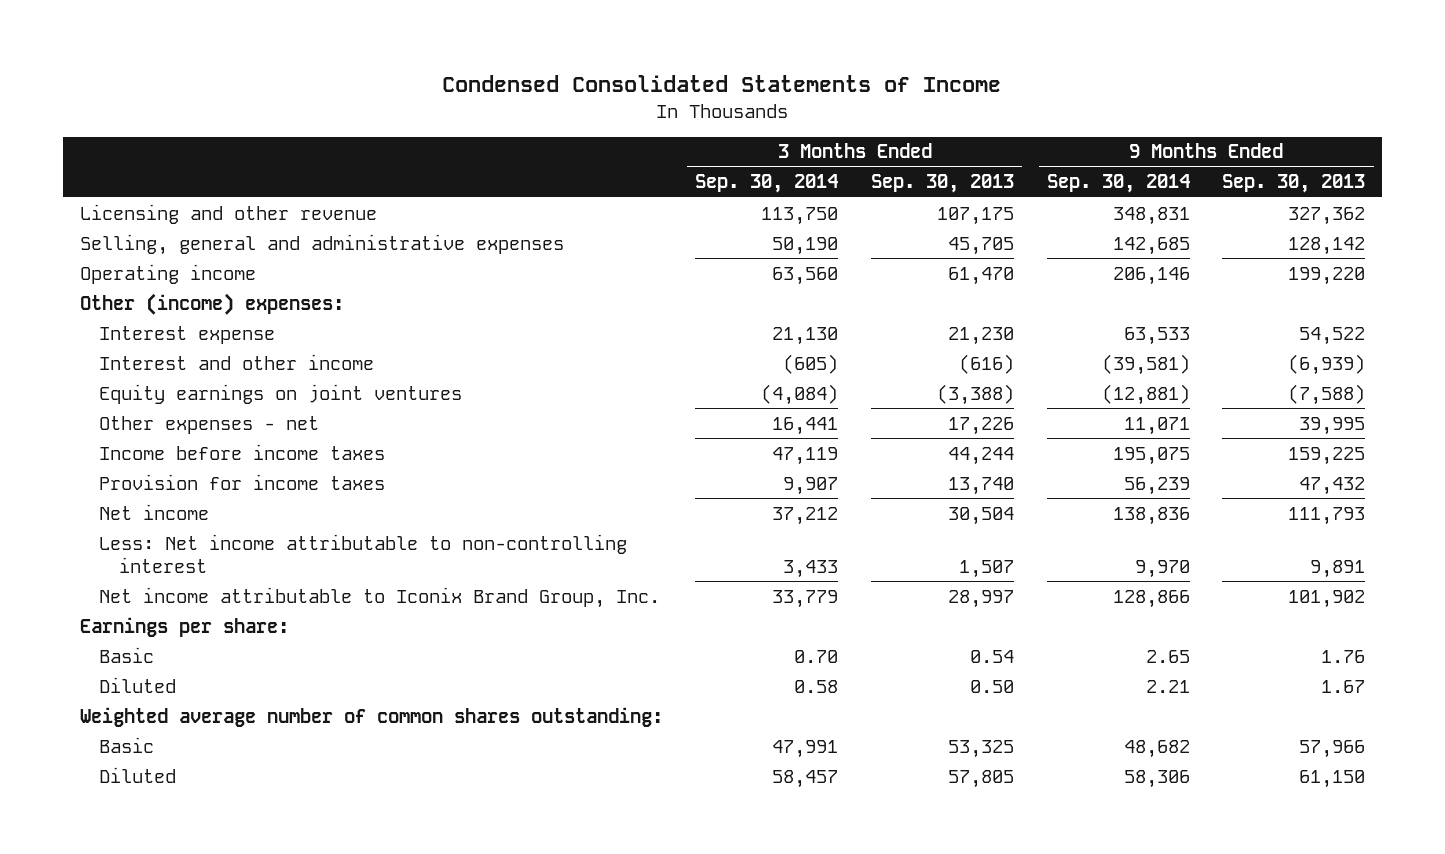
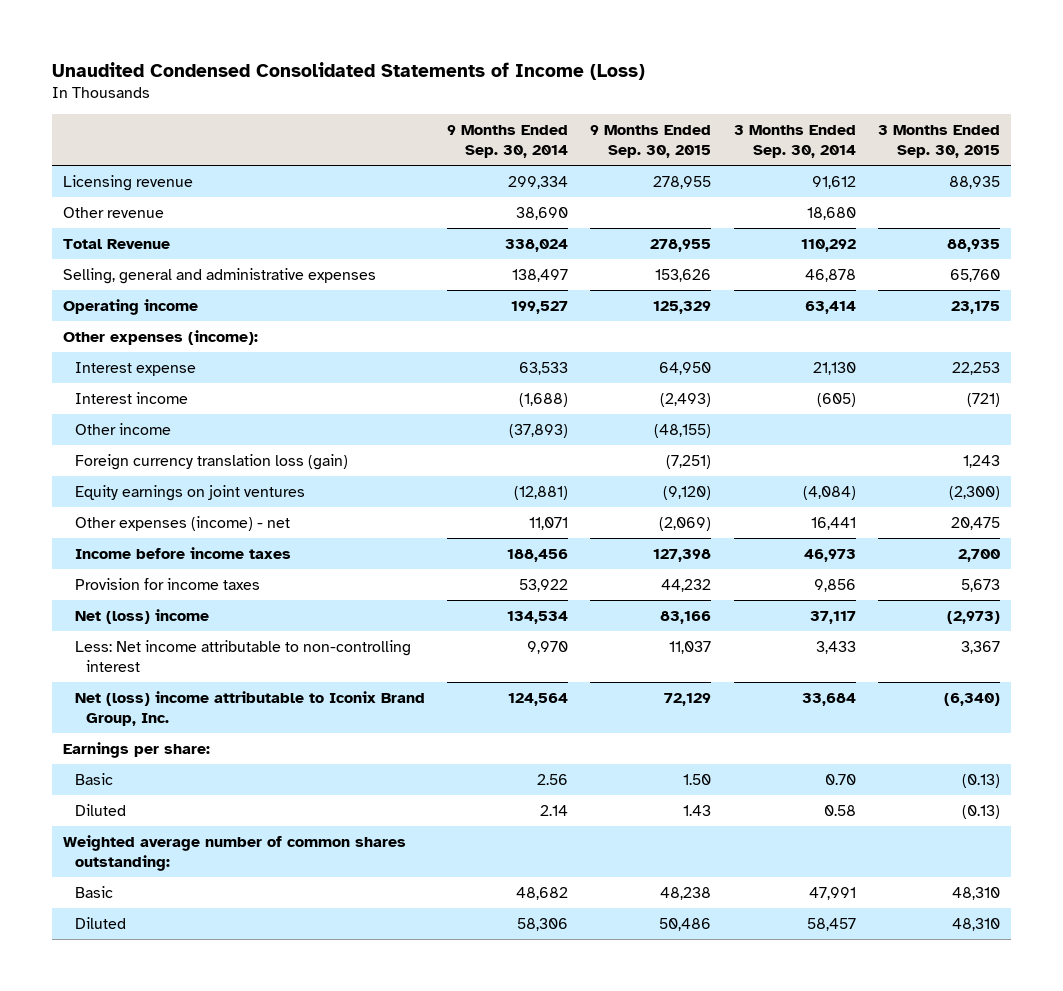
- Condensed Consolidated Statements of Income
+ Unaudited Condensed Consolidated Statements of Income (Loss)
- | 3 Months Ended Sep. 30, 2014 | 3 Months Ended Sep. 30, 2013 | 9 Months Ended Sep. 30, 2014 | 9 Months Ended Sep. 30, 2013
+ | 9 Months Ended Sep. 30, 2014 | 9 Months Ended Sep. 30, 2015 | 3 Months Ended Sep. 30, 2014 | 3 Months Ended Sep. 30, 2015
- Licensing and other revenue | 113,750 | 107,175 | 348,831 | 327,362
- Selling, general and administrative expenses | 50,190 | 45,705 | 142,685 | 128,142
- Operating income | 63,560 | 61,470 | 206,146 | 199,220
- Other (income) expenses:
+ Licensing revenue | 299,334 | 278,955 | 91,612 | 88,935
+ Other revenue | 38,690 | | 18,680 |
+ Total Revenue | 338,024 | 278,955 | 110,292 | 88,935
+ Selling, general and administrative expenses | 138,497 | 153,626 | 46,878 | 65,760
+ Operating income | 199,527 | 125,329 | 63,414 | 23,175
+ Other expenses (income):
- Interest and other income | (605) | (616) | (39,581) | (6,939)
+ Interest income | (1,688) | (2,493) | (605) | (721)
+ Other income | (37,893) | (48,155) | |
+ Foreign currency translation loss (gain) | | (7,251) | | 1,243
- Other expenses - net | 16,441 | 17,226 | 11,071 | 39,995
- Income before income taxes | 47,119 | 44,244 | 195,075 | 159,225
- Provision for income taxes | 9,907 | 13,740 | 56,239 | 47,432
- Net income | 37,212 | 30,504 | 138,836 | 111,793
+ Other expenses (income) - net | 11,071 | (2,069) | 16,441 | 20,475
+ Income before income taxes | 188,456 | 127,398 | 46,973 | 2,700
+ Provision for income taxes | 53,922 | 44,232 | 9,856 | 5,673
+ Net (loss) income | 134,534 | 83,166 | 37,117 | (2,973)
- Net income attributable to Iconix Brand Group, Inc. | 33,779 | 28,997 | 128,866 | 101,902
+ Net (loss) income attributable to Iconix Brand Group, Inc. | 124,564 | 72,129 | 33,684 | (6,340)
- Basic | 0.70 | 0.54 | 2.65 | 1.76
- Diluted | 0.58 | 0.50 | 2.21 | 1.67
+ Basic | 2.56 | 1.50 | 0.70 | (0.13)
+ Diluted | 2.14 | 1.43 | 0.58 | (0.13)

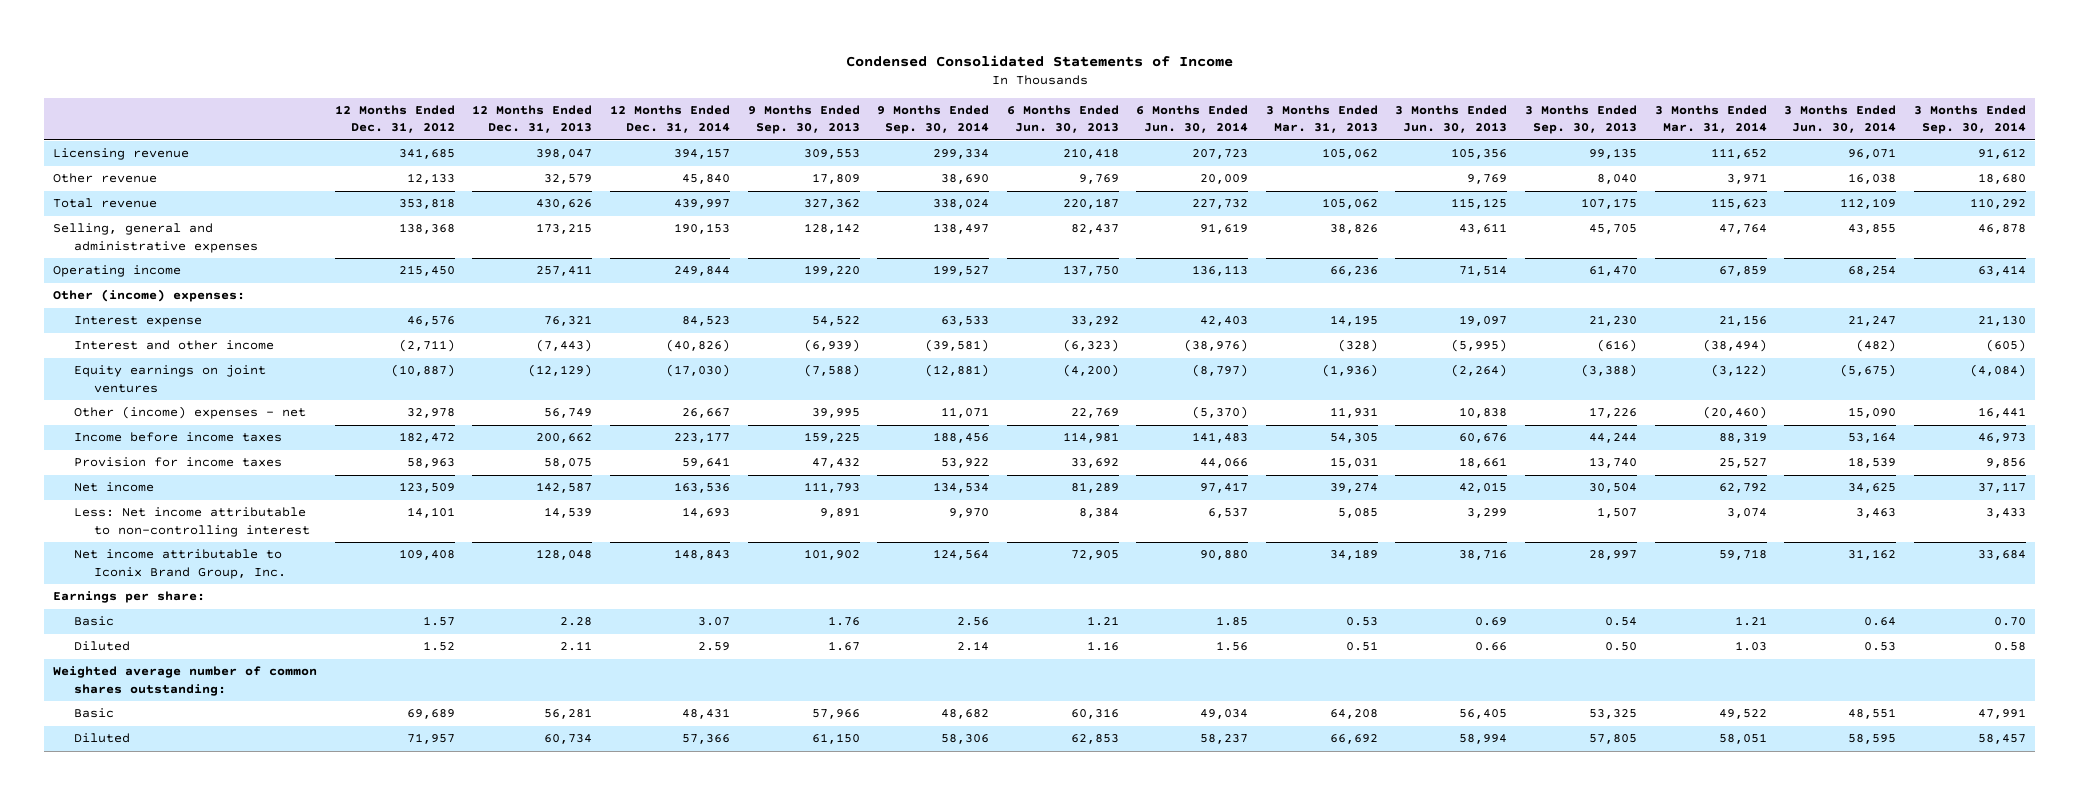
- Unaudited Condensed Consolidated Statements of Income (Loss)
+ Condensed Consolidated Statements of Income
- | 9 Months Ended Sep. 30, 2014 | 9 Months Ended Sep. 30, 2015 | 3 Months Ended Sep. 30, 2014 | 3 Months Ended Sep. 30, 2015
+ | 12 Months Ended Dec. 31, 2012 | 12 Months Ended Dec. 31, 2013 | 12 Months Ended Dec. 31, 2014 | 9 Months Ended Sep. 30, 2013 | 9 Months Ended Sep. 30, 2014 | 6 Months Ended Jun. 30, 2013 | 6 Months Ended Jun. 30, 2014 | 3 Months Ended Mar. 31, 2013 | 3 Months Ended Jun. 30, 2013 | 3 Months Ended Sep. 30, 2013 | 3 Months Ended Mar. 31, 2014 | 3 Months Ended Jun. 30, 2014 | 3 Months Ended Sep. 30, 2014
- Total Revenue | 338,024 | 278,955 | 110,292 | 88,935
+ Total revenue | 353,818 | 430,626 | 439,997 | 327,362 | 338,024 | 220,187 | 227,732 | 105,062 | 115,125 | 107,175 | 115,623 | 112,109 | 110,292
- Other expenses (income):
+ Other (income) expenses:
- Interest income | (1,688) | (2,493) | (605) | (721)
- Other income | (37,893) | (48,155) | |
- Foreign currency translation loss (gain) | | (7,251) | | 1,243
+ Interest and other income | (2,711) | (7,443) | (40,826) | (6,939) | (39,581) | (6,323) | (38,976) | (328) | (5,995) | (616) | (38,494) | (482) | (605)
- Other expenses (income) - net | 11,071 | (2,069) | 16,441 | 20,475
+ Other (income) expenses - net | 32,978 | 56,749 | 26,667 | 39,995 | 11,071 | 22,769 | (5,370) | 11,931 | 10,838 | 17,226 | (20,460) | 15,090 | 16,441
- Net (loss) income | 134,534 | 83,166 | 37,117 | (2,973)
+ Net income | 123,509 | 142,587 | 163,536 | 111,793 | 134,534 | 81,289 | 97,417 | 39,274 | 42,015 | 30,504 | 62,792 | 34,625 | 37,117
- Net (loss) income attributable to Iconix Brand Group, Inc. | 124,564 | 72,129 | 33,684 | (6,340)
+ Net income attributable to Iconix Brand Group, Inc. | 109,408 | 128,048 | 148,843 | 101,902 | 124,564 | 72,905 | 90,880 | 34,189 | 38,716 | 28,997 | 59,718 | 31,162 | 33,684

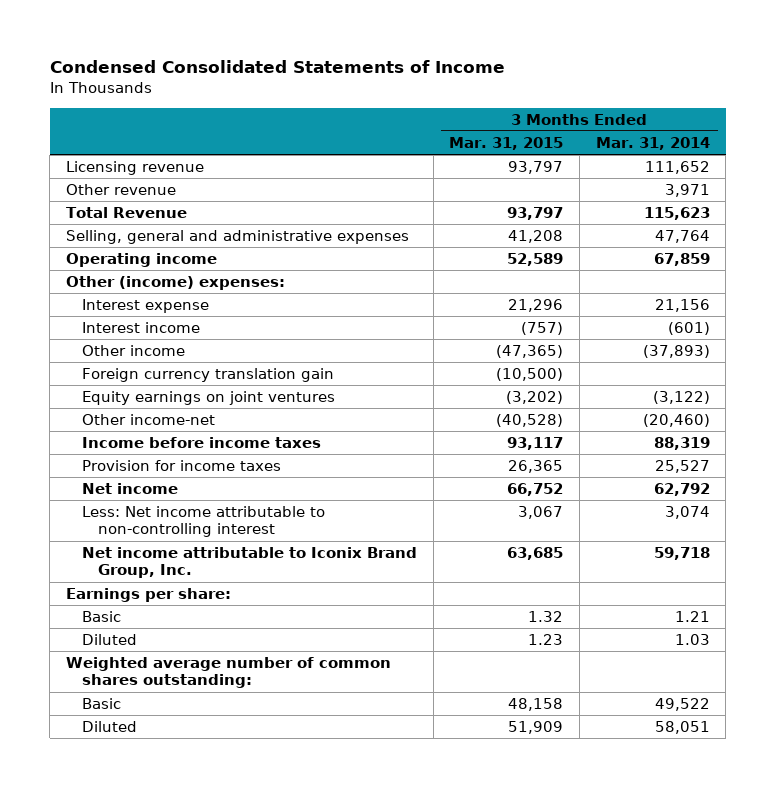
- | 12 Months Ended Dec. 31, 2012 | 12 Months Ended Dec. 31, 2013 | 12 Months Ended Dec. 31, 2014 | 9 Months Ended Sep. 30, 2013 | 9 Months Ended Sep. 30, 2014 | 6 Months Ended Jun. 30, 2013 | 6 Months Ended Jun. 30, 2014 | 3 Months Ended Mar. 31, 2013 | 3 Months Ended Jun. 30, 2013 | 3 Months Ended Sep. 30, 2013 | 3 Months Ended Mar. 31, 2014 | 3 Months Ended Jun. 30, 2014 | 3 Months Ended Sep. 30, 2014
+ | 3 Months Ended Mar. 31, 2015 | 3 Months Ended Mar. 31, 2014
- Total revenue | 353,818 | 430,626 | 439,997 | 327,362 | 338,024 | 220,187 | 227,732 | 105,062 | 115,125 | 107,175 | 115,623 | 112,109 | 110,292
+ Total Revenue | 93,797 | 115,623
- Interest and other income | (2,711) | (7,443) | (40,826) | (6,939) | (39,581) | (6,323) | (38,976) | (328) | (5,995) | (616) | (38,494) | (482) | (605)
+ Interest income | (757) | (601)
+ Other income | (47,365) | (37,893)
+ Foreign currency translation gain | (10,500) |
- Other (income) expenses - net | 32,978 | 56,749 | 26,667 | 39,995 | 11,071 | 22,769 | (5,370) | 11,931 | 10,838 | 17,226 | (20,460) | 15,090 | 16,441
+ Other income-net | (40,528) | (20,460)

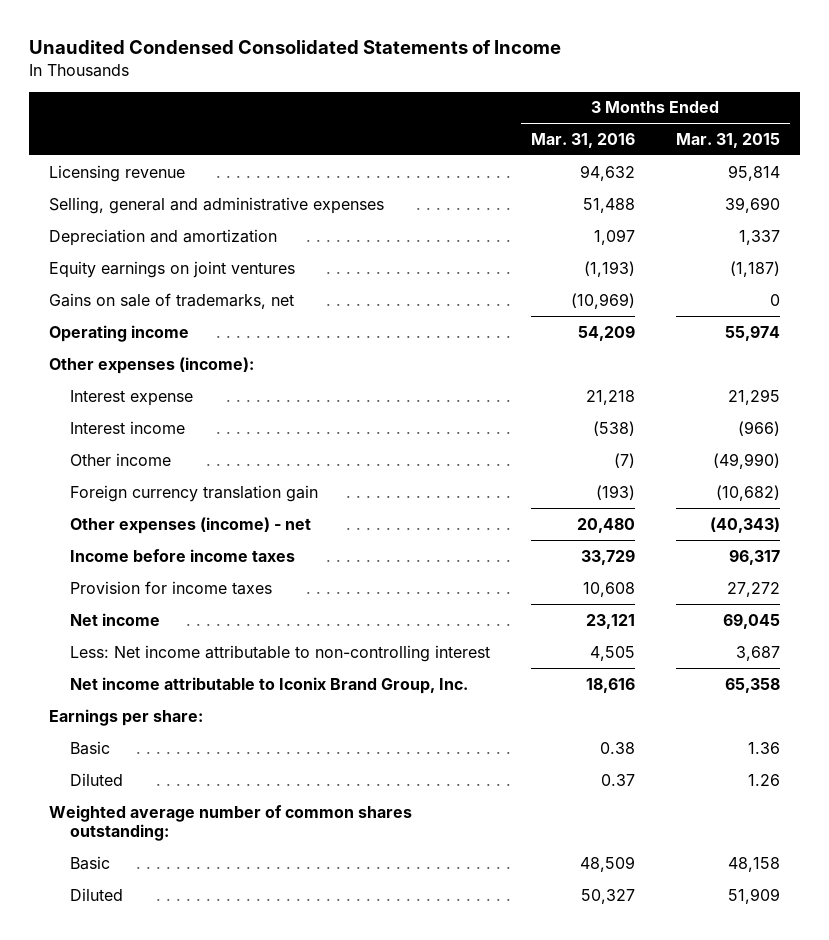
- Condensed Consolidated Statements of Income
+ Unaudited Condensed Consolidated Statements of Income
- | 3 Months Ended Mar. 31, 2015 | 3 Months Ended Mar. 31, 2014
+ | 3 Months Ended Mar. 31, 2016 | 3 Months Ended Mar. 31, 2015
- Licensing revenue | 93,797 | 111,652
- Other revenue | | 3,971
- Total Revenue | 93,797 | 115,623
- Selling, general and administrative expenses | 41,208 | 47,764
- Operating income | 52,589 | 67,859
- Other (income) expenses:
- Interest expense | 21,296 | 21,156
- Interest income | (757) | (601)
- Other income | (47,365) | (37,893)
- Foreign currency translation gain | (10,500) |
- Equity earnings on joint ventures | (3,202) | (3,122)
- Other income-net | (40,528) | (20,460)
- Income before income taxes | 93,117 | 88,319
- Provision for income taxes | 26,365 | 25,527
- Net income | 66,752 | 62,792
- Less: Net income attributable to non-controlling interest | 3,067 | 3,074
- Net income attributable to Iconix Brand Group, Inc. | 63,685 | 59,718
+ Licensing revenue | 94,632 | 95,814
+ Selling, general and administrative expenses | 51,488 | 39,690
+ Depreciation and amortization | 1,097 | 1,337
+ Equity earnings on joint ventures | (1,193) | (1,187)
+ Gains on sale of trademarks, net | (10,969) | 0
+ Operating income | 54,209 | 55,974
+ Other expenses (income):
+ Interest expense | 21,218 | 21,295
+ Interest income | (538) | (966)
+ Other income | (7) | (49,990)
+ Foreign currency translation gain | (193) | (10,682)
+ Other expenses (income) - net | 20,480 | (40,343)
+ Income before income taxes | 33,729 | 96,317
+ Provision for income taxes | 10,608 | 27,272
+ Net income | 23,121 | 69,045
+ Less: Net income attributable to non-controlling interest | 4,505 | 3,687
+ Net income attributable to Iconix Brand Group, Inc. | 18,616 | 65,358
- Basic | 1.32 | 1.21
- Diluted | 1.23 | 1.03
+ Basic | 0.38 | 1.36
+ Diluted | 0.37 | 1.26

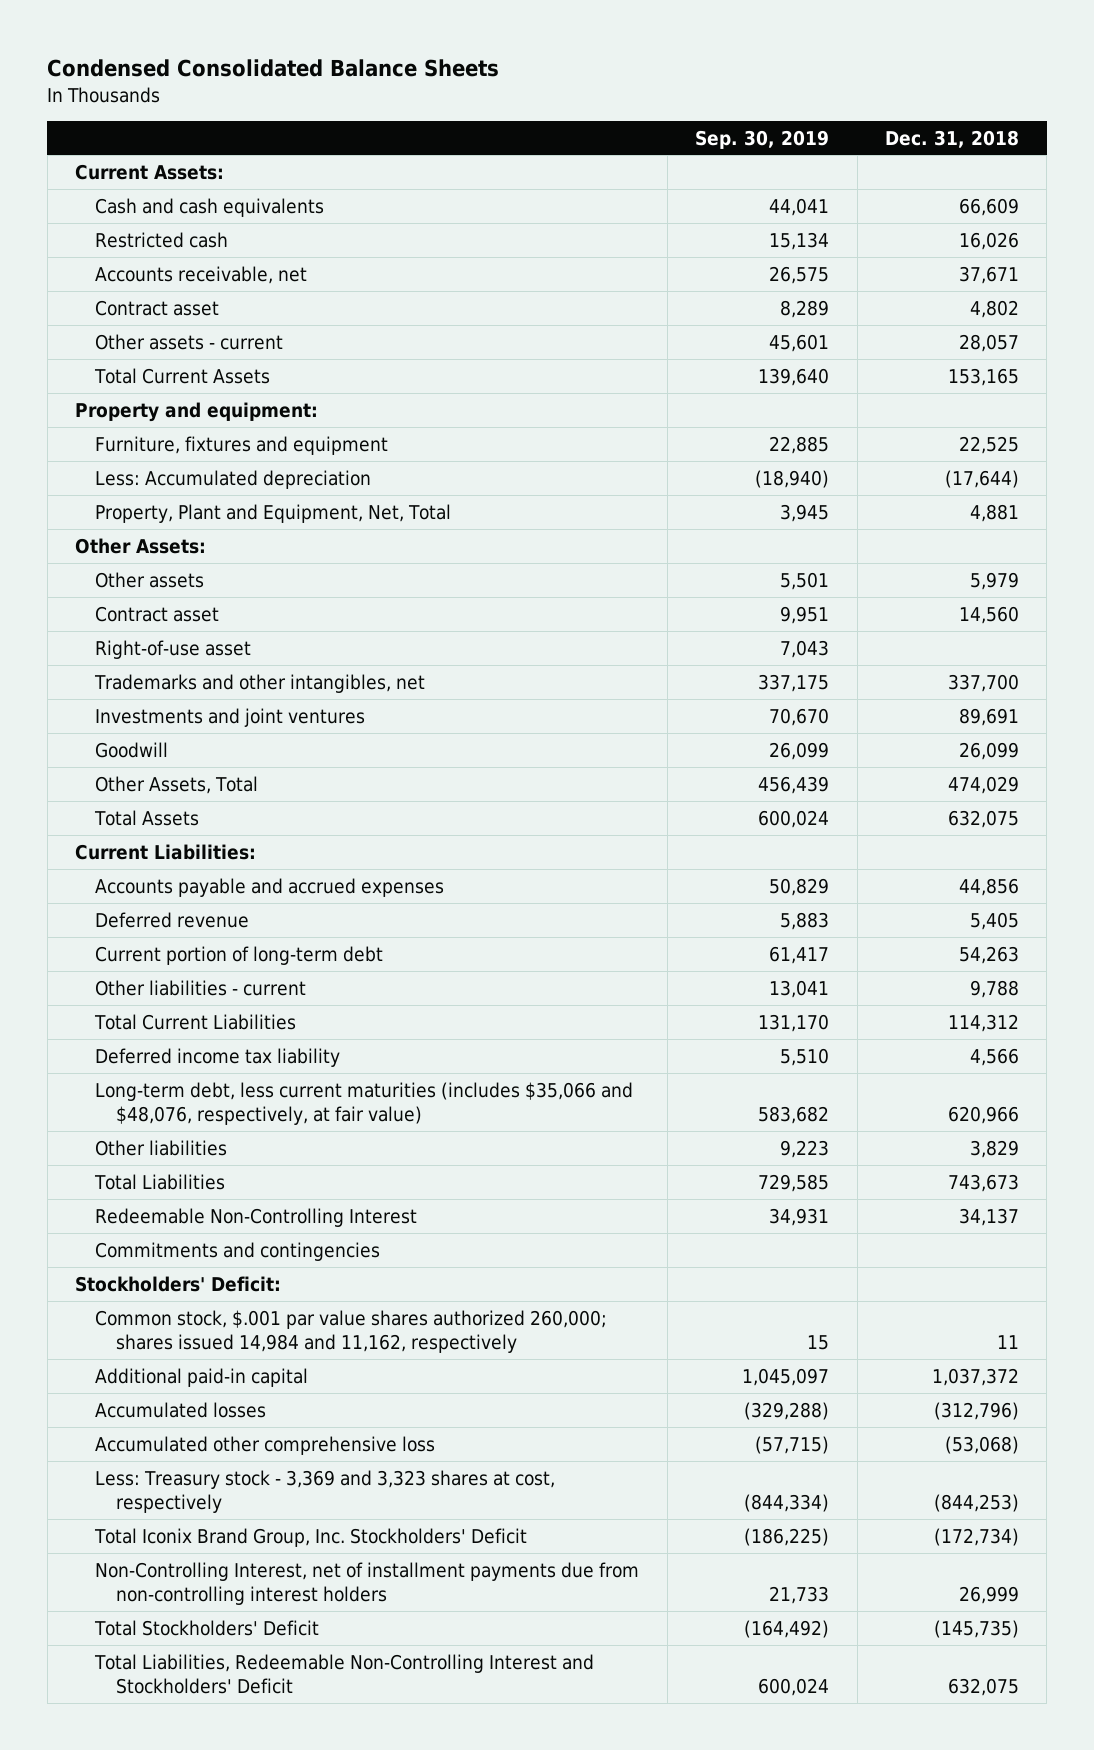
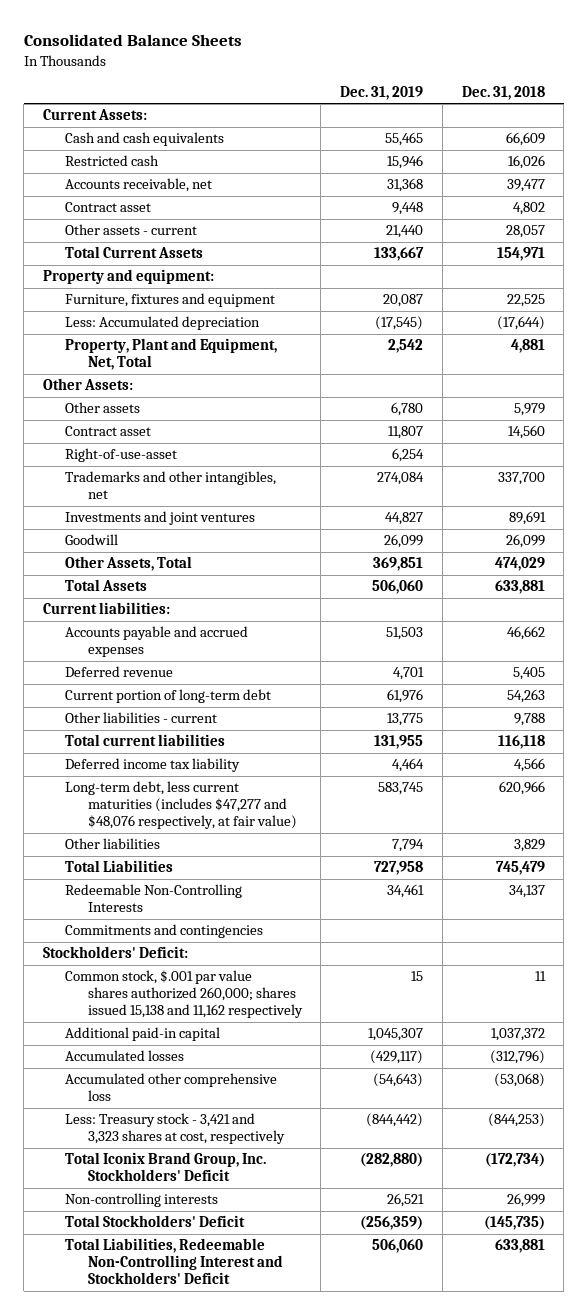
- Condensed Consolidated Balance Sheets
+ Consolidated Balance Sheets
- | Sep. 30, 2019 | Dec. 31, 2018
+ | Dec. 31, 2019 | Dec. 31, 2018
- Accounts receivable, net | 26,575 | 37,671
+ Accounts receivable, net | 31,368 | 39,477
- Total Current Assets | 139,640 | 153,165
+ Total Current Assets | 133,667 | 154,971
- Right-of-use asset | 7,043 |
+ Right-of-use-asset | 6,254 |
- Total Assets | 600,024 | 632,075
- Current Liabilities:
- Accounts payable and accrued expenses | 50,829 | 44,856
+ Total Assets | 506,060 | 633,881
+ Current liabilities:
+ Accounts payable and accrued expenses | 51,503 | 46,662
- Total Current Liabilities | 131,170 | 114,312
+ Total current liabilities | 131,955 | 116,118
- Long-term debt, less current maturities (includes $35,066 and $48,076, respectively, at fair value) | 583,682 | 620,966
+ Long-term debt, less current maturities (includes $47,277 and $48,076 respectively, at fair value) | 583,745 | 620,966
- Total Liabilities | 729,585 | 743,673
- Redeemable Non-Controlling Interest | 34,931 | 34,137
+ Total Liabilities | 727,958 | 745,479
+ Redeemable Non-Controlling Interests | 34,461 | 34,137
- Common stock, $.001 par value shares authorized 260,000; shares issued 14,984 and 11,162, respectively | 15 | 11
+ Common stock, $.001 par value shares authorized 260,000; shares issued 15,138 and 11,162 respectively | 15 | 11
- Less: Treasury stock - 3,369 and 3,323 shares at cost, respectively | (844,334) | (844,253)
+ Less: Treasury stock - 3,421 and 3,323 shares at cost, respectively | (844,442) | (844,253)
- Non-Controlling Interest, net of installment payments due from non-controlling interest holders | 21,733 | 26,999
+ Non-controlling interests | 26,521 | 26,999
- Total Liabilities, Redeemable Non-Controlling Interest and Stockholders' Deficit | 600,024 | 632,075
+ Total Liabilities, Redeemable Non-Controlling Interest and Stockholders' Deficit | 506,060 | 633,881

